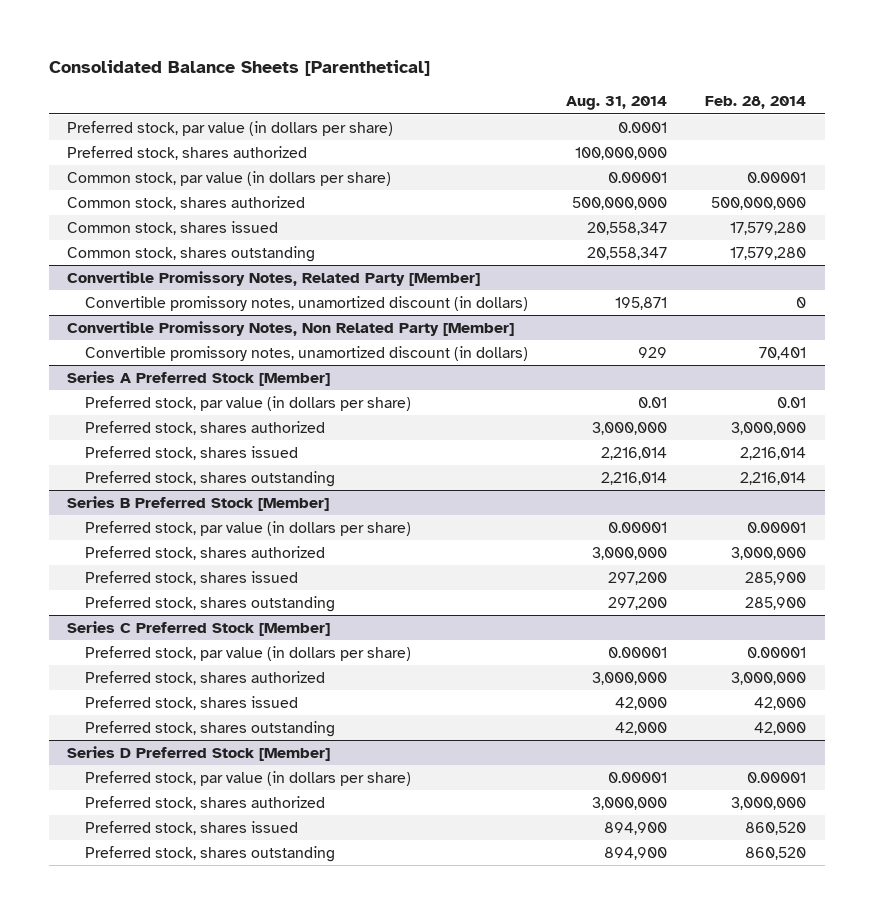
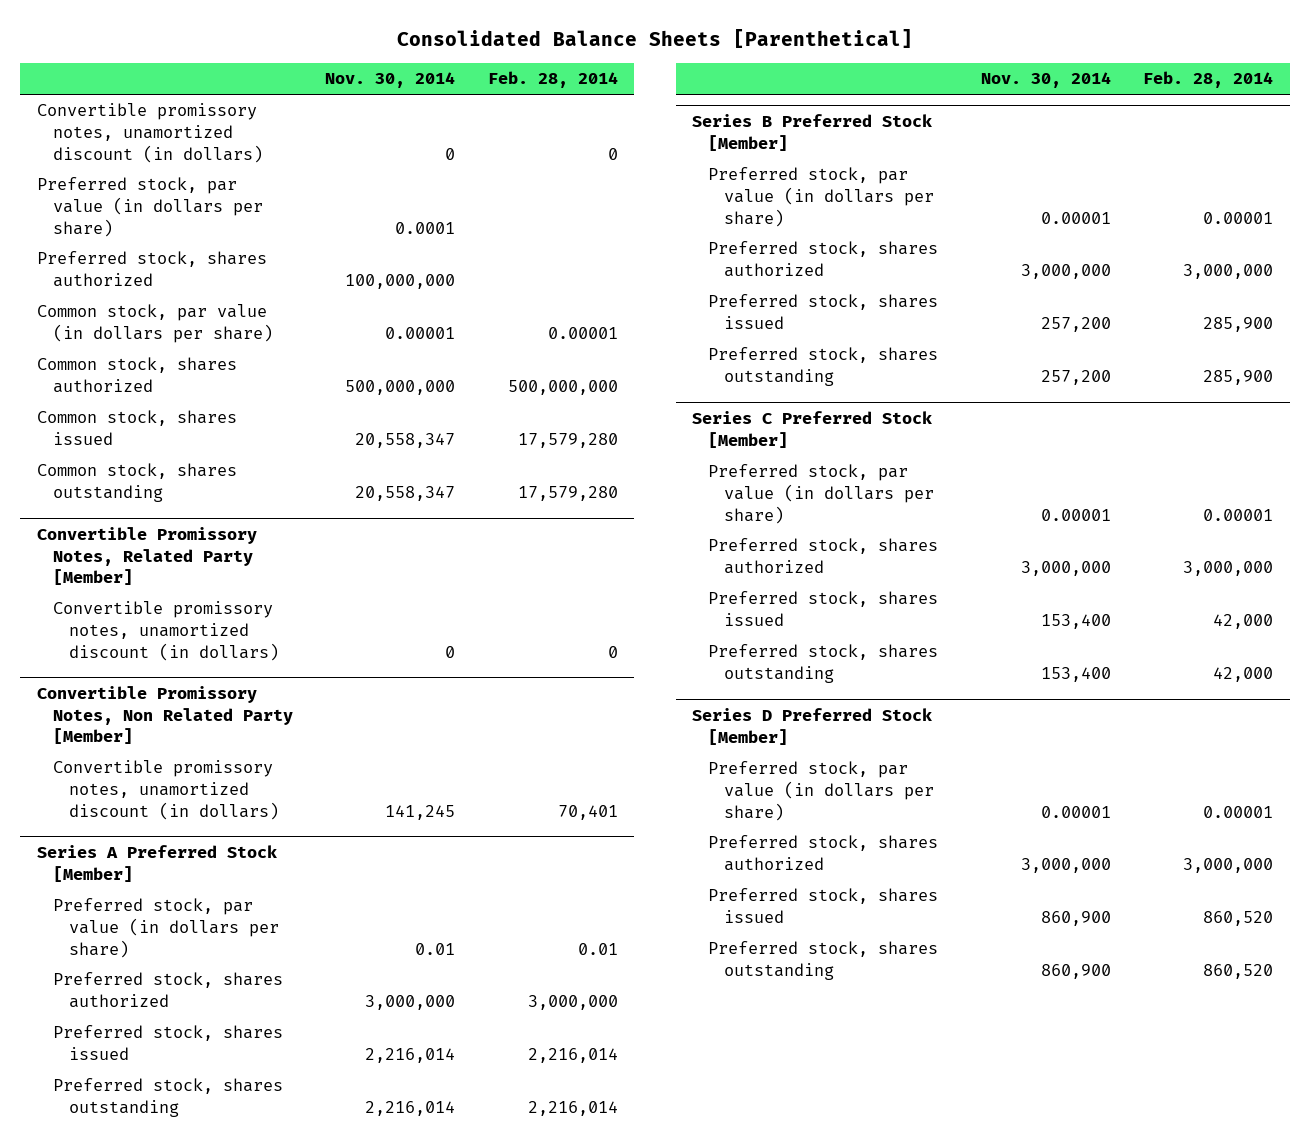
- | Aug. 31, 2014 | Feb. 28, 2014
+ | Nov. 30, 2014 | Feb. 28, 2014
+ Convertible promissory notes, unamortized discount (in dollars) | 0 | 0

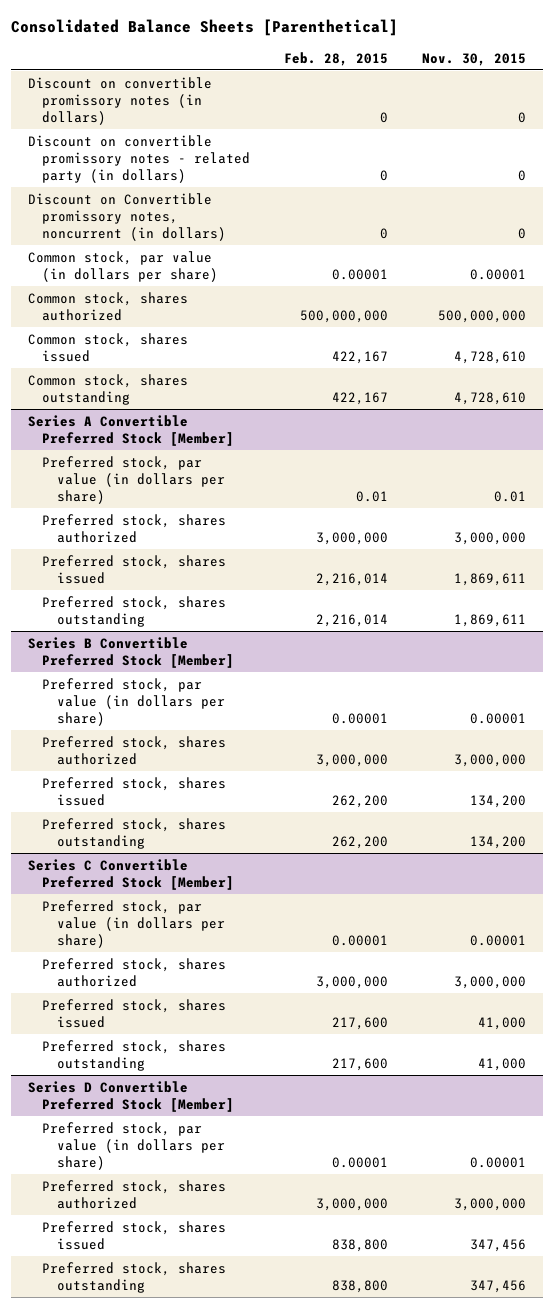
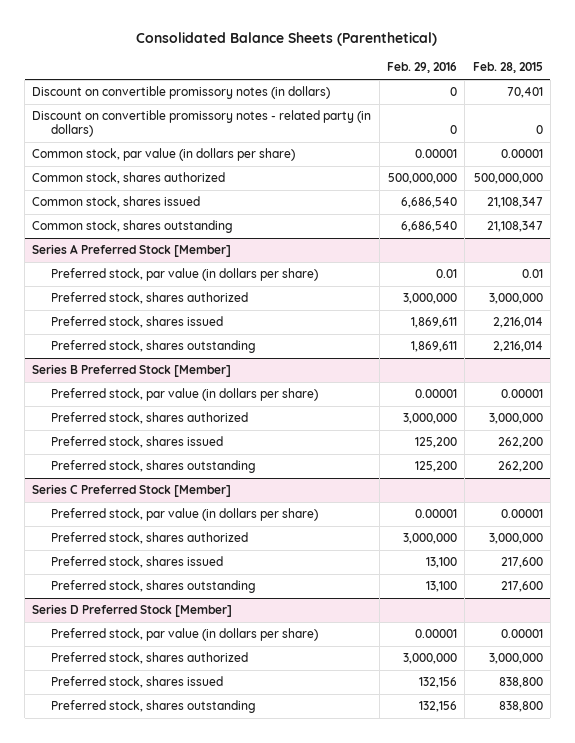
- Consolidated Balance Sheets [Parenthetical]
+ Consolidated Balance Sheets (Parenthetical)
- | Feb. 28, 2015 | Nov. 30, 2015
+ | Feb. 29, 2016 | Feb. 28, 2015
- Discount on convertible promissory notes (in dollars) | 0 | 0
+ Discount on convertible promissory notes (in dollars) | 0 | 70,401
- Discount on Convertible promissory notes, noncurrent (in dollars) | 0 | 0
- Common stock, shares issued | 422,167 | 4,728,610
- Common stock, shares outstanding | 422,167 | 4,728,610
- Series A Convertible Preferred Stock [Member]
+ Common stock, shares issued | 6,686,540 | 21,108,347
+ Common stock, shares outstanding | 6,686,540 | 21,108,347
+ Series A Preferred Stock [Member]
- Series B Convertible Preferred Stock [Member]
+ Series B Preferred Stock [Member]
- Series C Convertible Preferred Stock [Member]
+ Series C Preferred Stock [Member]
- Series D Convertible Preferred Stock [Member]
+ Series D Preferred Stock [Member]

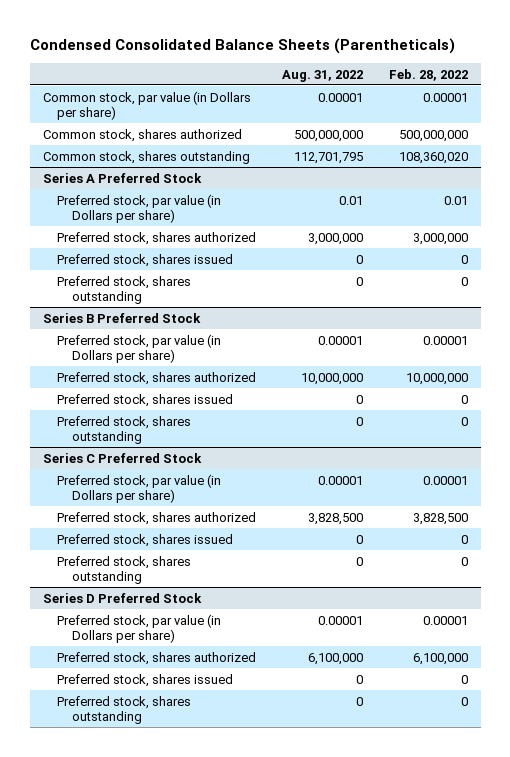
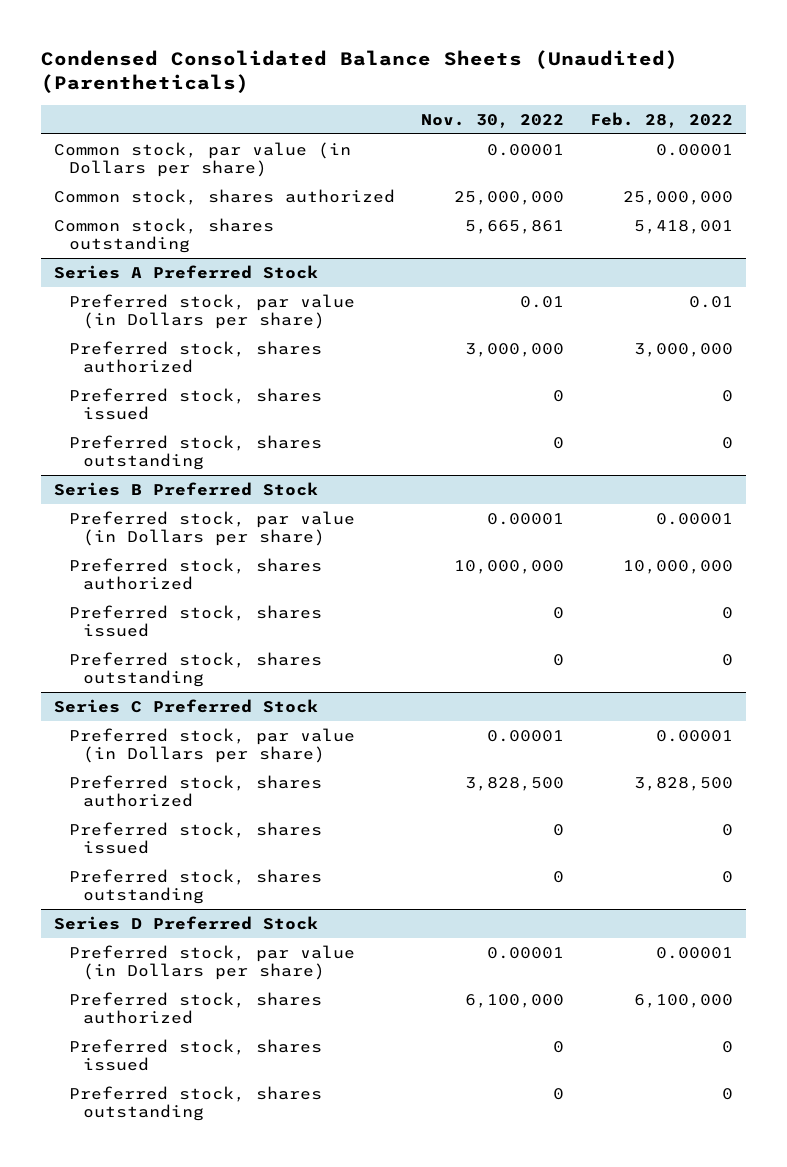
- Condensed Consolidated Balance Sheets (Parentheticals)
+ Condensed Consolidated Balance Sheets (Unaudited) (Parentheticals)
- | Aug. 31, 2022 | Feb. 28, 2022
+ | Nov. 30, 2022 | Feb. 28, 2022
- Common stock, shares authorized | 500,000,000 | 500,000,000
- Common stock, shares outstanding | 112,701,795 | 108,360,020
+ Common stock, shares authorized | 25,000,000 | 25,000,000
+ Common stock, shares outstanding | 5,665,861 | 5,418,001

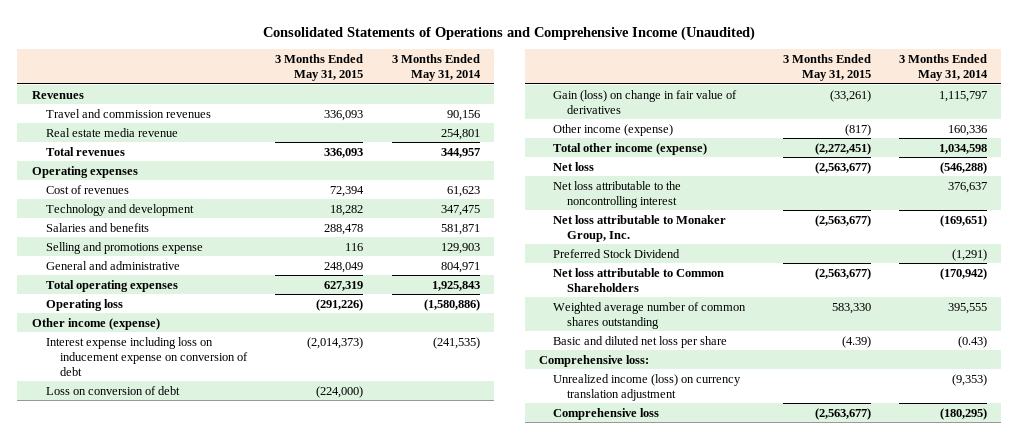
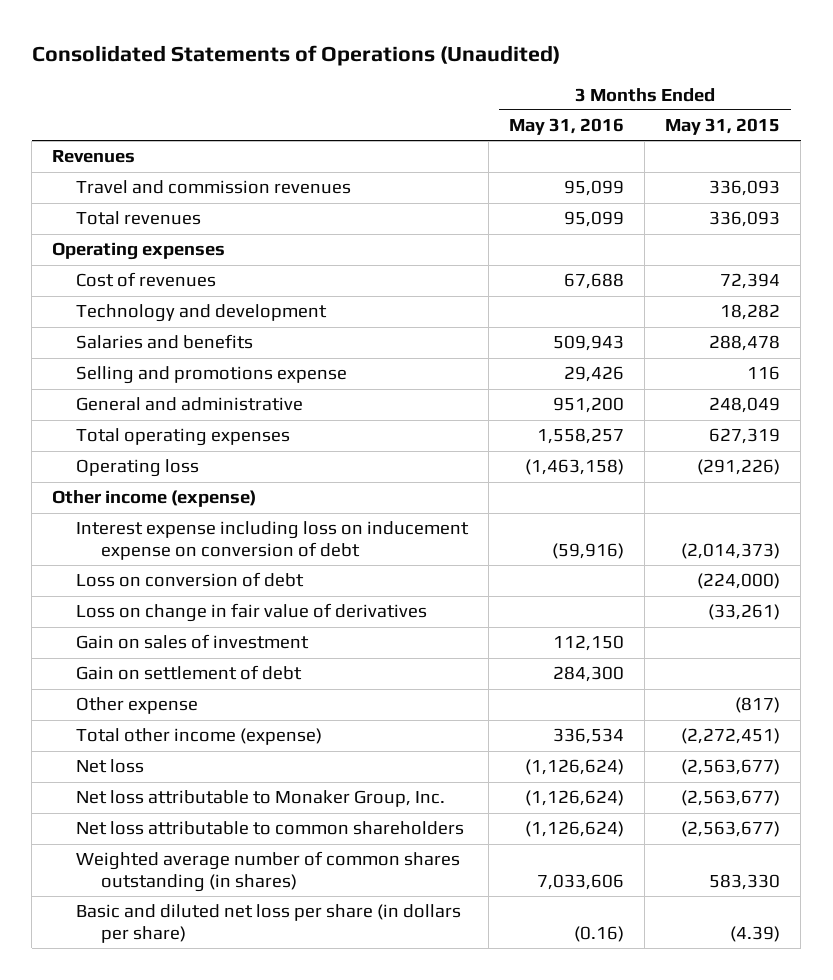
- Consolidated Statements of Operations and Comprehensive Income (Unaudited)
+ Consolidated Statements of Operations (Unaudited)
- | 3 Months Ended May 31, 2015 | 3 Months Ended May 31, 2014
+ | 3 Months Ended May 31, 2016 | 3 Months Ended May 31, 2015
- Real estate media revenue | | 254,801
- Gain (loss) on change in fair value of derivatives | (33,261) | 1,115,797
- Other income (expense) | (817) | 160,336
+ Loss on change in fair value of derivatives | | (33,261)
+ Gain on sales of investment | 112,150 |
+ Gain on settlement of debt | 284,300 |
+ Other expense | | (817)
- Net loss attributable to the noncontrolling interest | | 376,637
- Preferred Stock Dividend | | (1,291)
- Net loss attributable to Common Shareholders | (2,563,677) | (170,942)
- Weighted average number of common shares outstanding | 583,330 | 395,555
- Basic and diluted net loss per share | (4.39) | (0.43)
- Comprehensive loss:
- Unrealized income (loss) on currency translation adjustment | | (9,353)
- Comprehensive loss | (2,563,677) | (180,295)
+ Net loss attributable to common shareholders | (1,126,624) | (2,563,677)
+ Weighted average number of common shares outstanding (in shares) | 7,033,606 | 583,330
+ Basic and diluted net loss per share (in dollars per share) | (0.16) | (4.39)

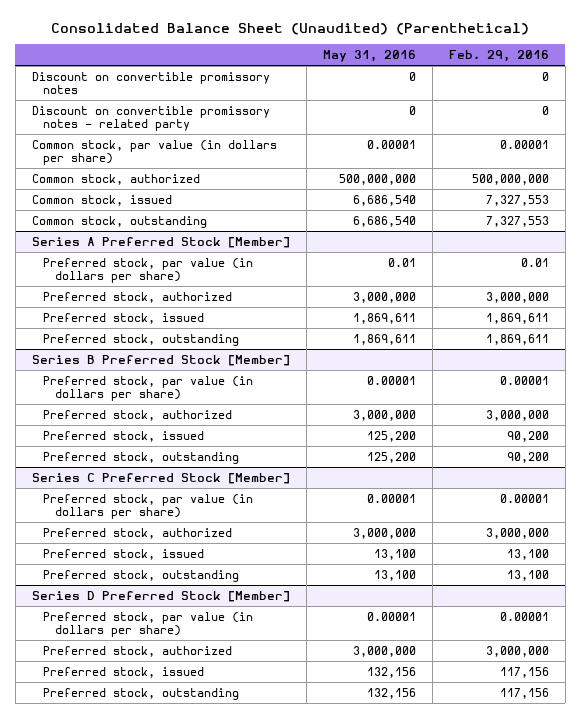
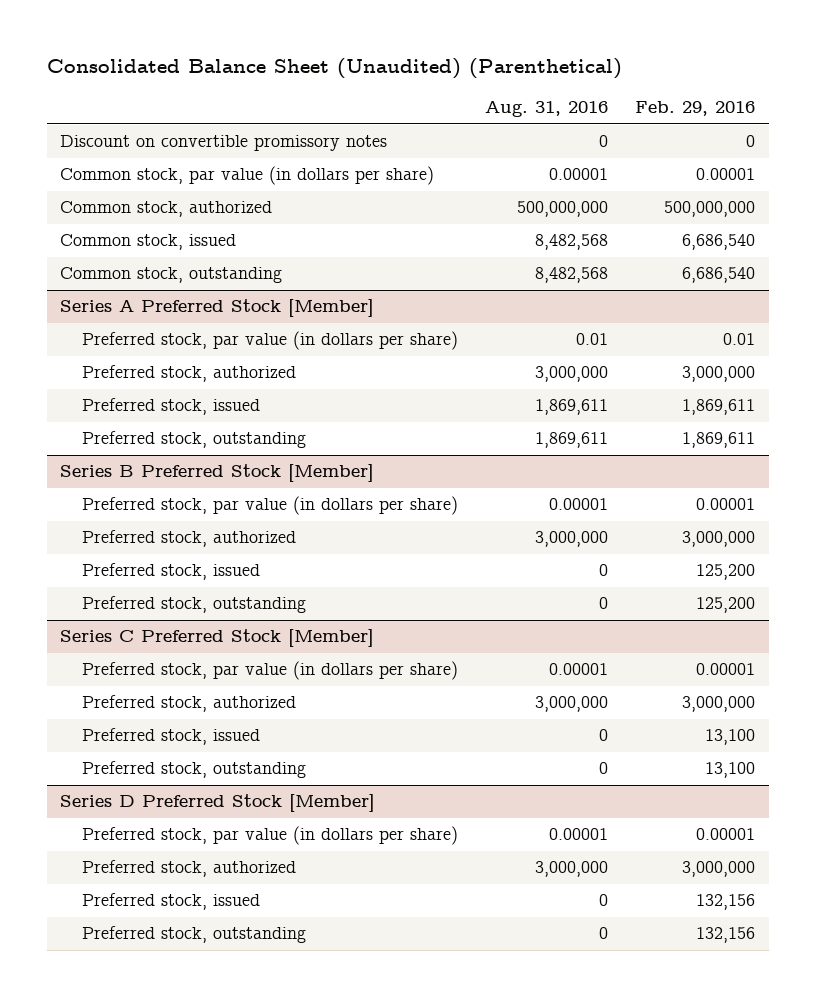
- | May 31, 2016 | Feb. 29, 2016
+ | Aug. 31, 2016 | Feb. 29, 2016
- Discount on convertible promissory notes - related party | 0 | 0
- Common stock, issued | 6,686,540 | 7,327,553
- Common stock, outstanding | 6,686,540 | 7,327,553
+ Common stock, issued | 8,482,568 | 6,686,540
+ Common stock, outstanding | 8,482,568 | 6,686,540
@ Series B Preferred Stock [Member]
- Preferred stock, issued | 125,200 | 90,200
- Preferred stock, outstanding | 125,200 | 90,200
+ Preferred stock, issued | 0 | 125,200
+ Preferred stock, outstanding | 0 | 125,200
@ Series D Preferred Stock [Member]
- Preferred stock, issued | 132,156 | 117,156
- Preferred stock, outstanding | 132,156 | 117,156
+ Preferred stock, issued | 0 | 132,156
+ Preferred stock, outstanding | 0 | 132,156

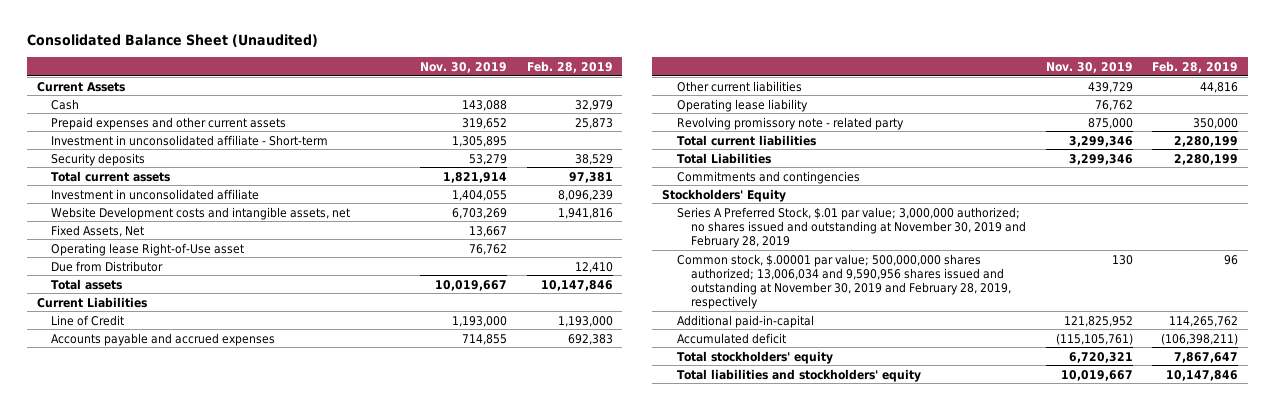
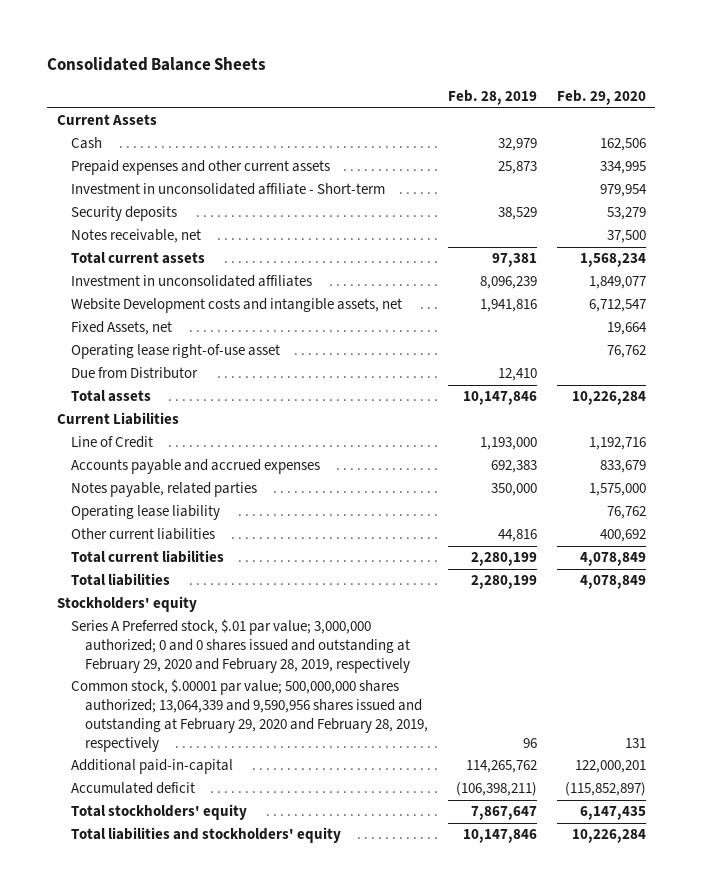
- Consolidated Balance Sheet (Unaudited)
+ Consolidated Balance Sheets
- | Nov. 30, 2019 | Feb. 28, 2019
+ | Feb. 28, 2019 | Feb. 29, 2020
+ Notes receivable, net | | 37,500
- Investment in unconsolidated affiliate | 1,404,055 | 8,096,239
+ Investment in unconsolidated affiliates | 8,096,239 | 1,849,077
- Fixed Assets, Net | 13,667 |
- Operating lease Right-of-Use asset | 76,762 |
+ Fixed Assets, net | | 19,664
+ Operating lease right-of-use asset | | 76,762
+ Notes payable, related parties | 350,000 | 1,575,000
- Revolving promissory note - related party | 875,000 | 350,000
moved down: Other current liabilities | 44,816 | 400,692
- Total Liabilities | 3,299,346 | 2,280,199
- Commitments and contingencies
- Stockholders' Equity
- Series A Preferred Stock, $.01 par value; 3,000,000 authorized; no shares issued and outstanding at November 30, 2019 and February 28, 2019
- Common stock, $.00001 par value; 500,000,000 shares authorized; 13,006,034 and 9,590,956 shares issued and outstanding at November 30, 2019 and February 28, 2019, respectively | 130 | 96
+ Total liabilities | 2,280,199 | 4,078,849
+ Stockholders' equity
+ Series A Preferred stock, $.01 par value; 3,000,000 authorized; 0 and 0 shares issued and outstanding at February 29, 2020 and February 28, 2019, respectively
+ Common stock, $.00001 par value; 500,000,000 shares authorized; 13,064,339 and 9,590,956 shares issued and outstanding at February 29, 2020 and February 28, 2019, respectively | 96 | 131

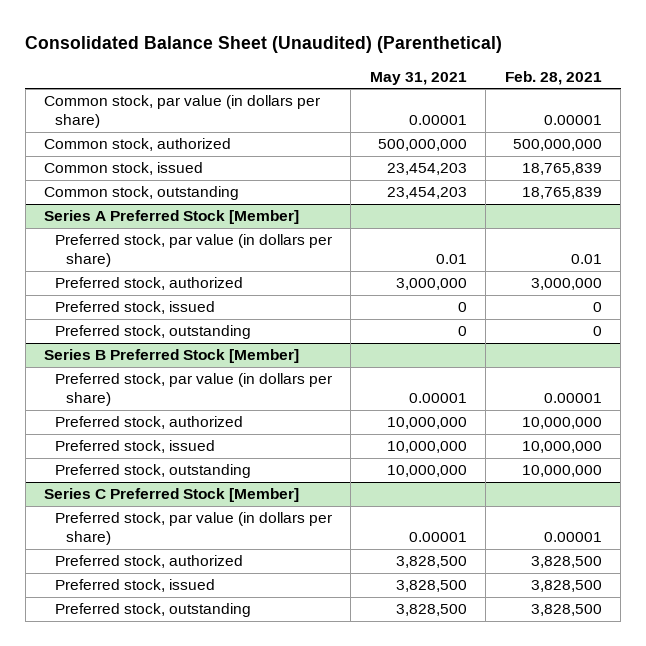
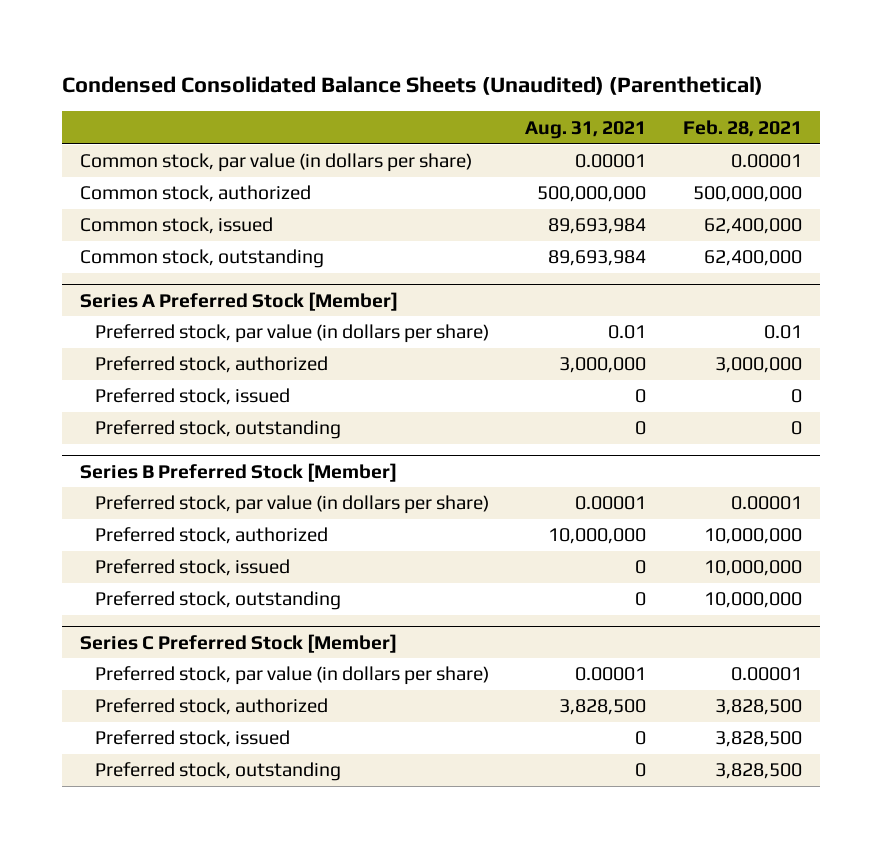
- Consolidated Balance Sheet (Unaudited) (Parenthetical)
+ Condensed Consolidated Balance Sheets (Unaudited) (Parenthetical)
- | May 31, 2021 | Feb. 28, 2021
+ | Aug. 31, 2021 | Feb. 28, 2021
- Common stock, issued | 23,454,203 | 18,765,839
- Common stock, outstanding | 23,454,203 | 18,765,839
+ Common stock, issued | 89,693,984 | 62,400,000
+ Common stock, outstanding | 89,693,984 | 62,400,000

